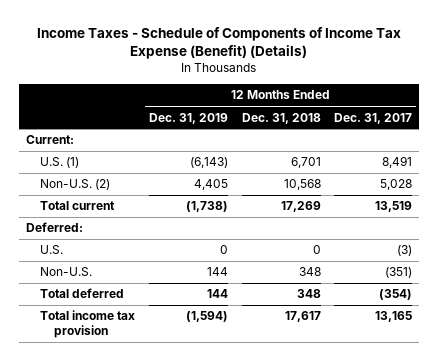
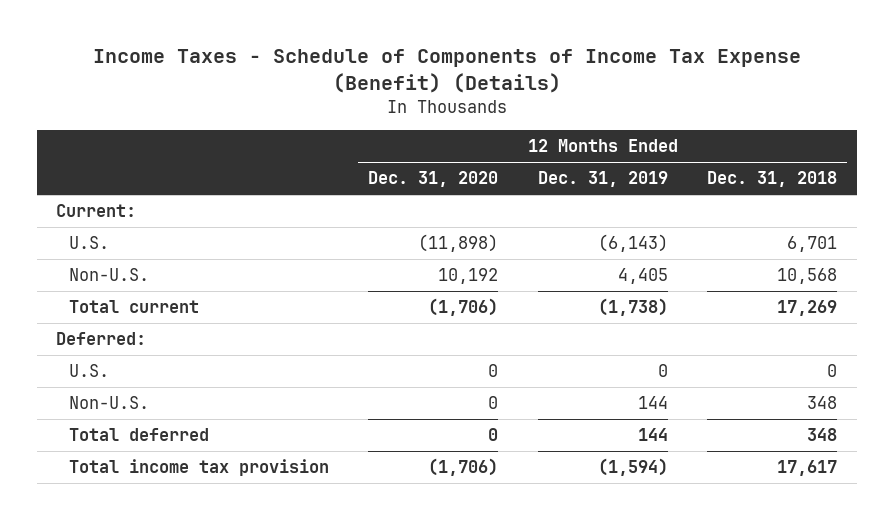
- | 12 Months Ended Dec. 31, 2019 | 12 Months Ended Dec. 31, 2018 | 12 Months Ended Dec. 31, 2017
+ | 12 Months Ended Dec. 31, 2020 | 12 Months Ended Dec. 31, 2019 | 12 Months Ended Dec. 31, 2018
- U.S. (1) | (6,143) | 6,701 | 8,491
- Non-U.S. (2) | 4,405 | 10,568 | 5,028
+ U.S. | (11,898) | (6,143) | 6,701
+ Non-U.S. | 10,192 | 4,405 | 10,568

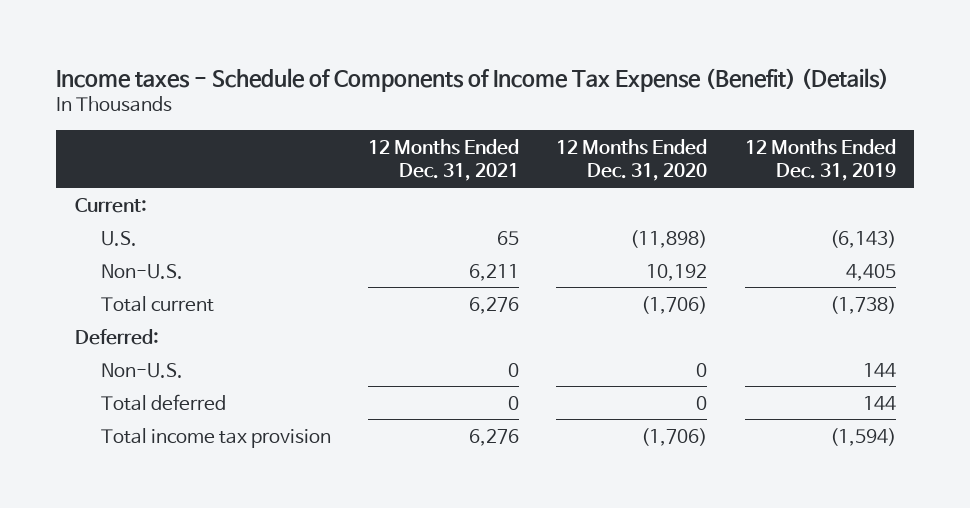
- Income Taxes - Schedule of Components of Income Tax Expense (Benefit) (Details)
+ Income taxes - Schedule of Components of Income Tax Expense (Benefit) (Details)
- | 12 Months Ended Dec. 31, 2020 | 12 Months Ended Dec. 31, 2019 | 12 Months Ended Dec. 31, 2018
+ | 12 Months Ended Dec. 31, 2021 | 12 Months Ended Dec. 31, 2020 | 12 Months Ended Dec. 31, 2019
- U.S. | 0 | 0 | 0

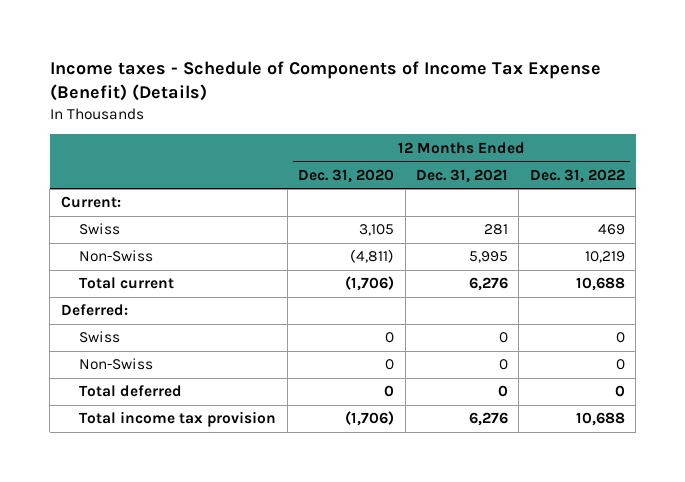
- | 12 Months Ended Dec. 31, 2021 | 12 Months Ended Dec. 31, 2020 | 12 Months Ended Dec. 31, 2019
+ | 12 Months Ended Dec. 31, 2020 | 12 Months Ended Dec. 31, 2021 | 12 Months Ended Dec. 31, 2022
- U.S. | 65 | (11,898) | (6,143)
- Non-U.S. | 6,211 | 10,192 | 4,405
+ Swiss | 3,105 | 281 | 469
+ Non-Swiss | (4,811) | 5,995 | 10,219
- Non-U.S. | 0 | 0 | 144
+ Swiss | 0 | 0 | 0
+ Non-Swiss | 0 | 0 | 0

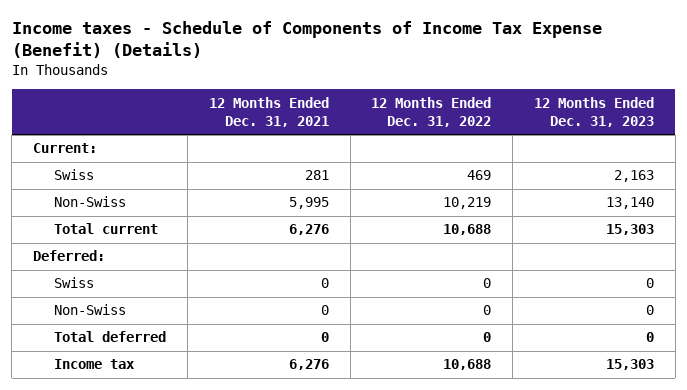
- | 12 Months Ended Dec. 31, 2020 | 12 Months Ended Dec. 31, 2021 | 12 Months Ended Dec. 31, 2022
+ | 12 Months Ended Dec. 31, 2021 | 12 Months Ended Dec. 31, 2022 | 12 Months Ended Dec. 31, 2023
- Total income tax provision | (1,706) | 6,276 | 10,688
+ Income tax | 6,276 | 10,688 | 15,303

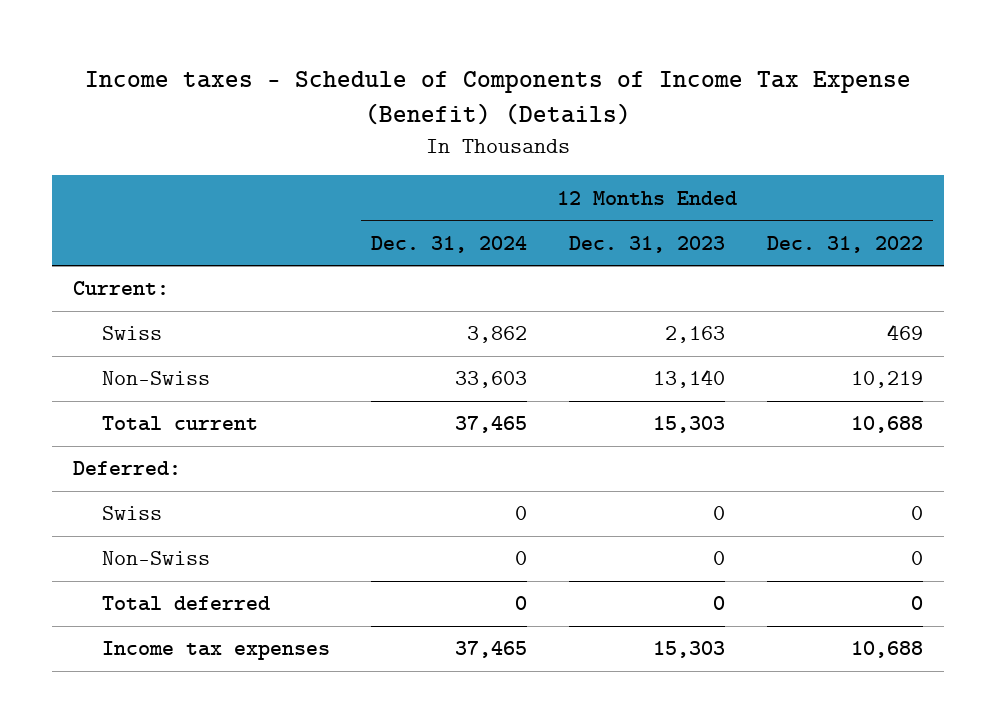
- | 12 Months Ended Dec. 31, 2021 | 12 Months Ended Dec. 31, 2022 | 12 Months Ended Dec. 31, 2023
+ | 12 Months Ended Dec. 31, 2024 | 12 Months Ended Dec. 31, 2023 | 12 Months Ended Dec. 31, 2022
- Income tax | 6,276 | 10,688 | 15,303
+ Income tax expenses | 37,465 | 15,303 | 10,688

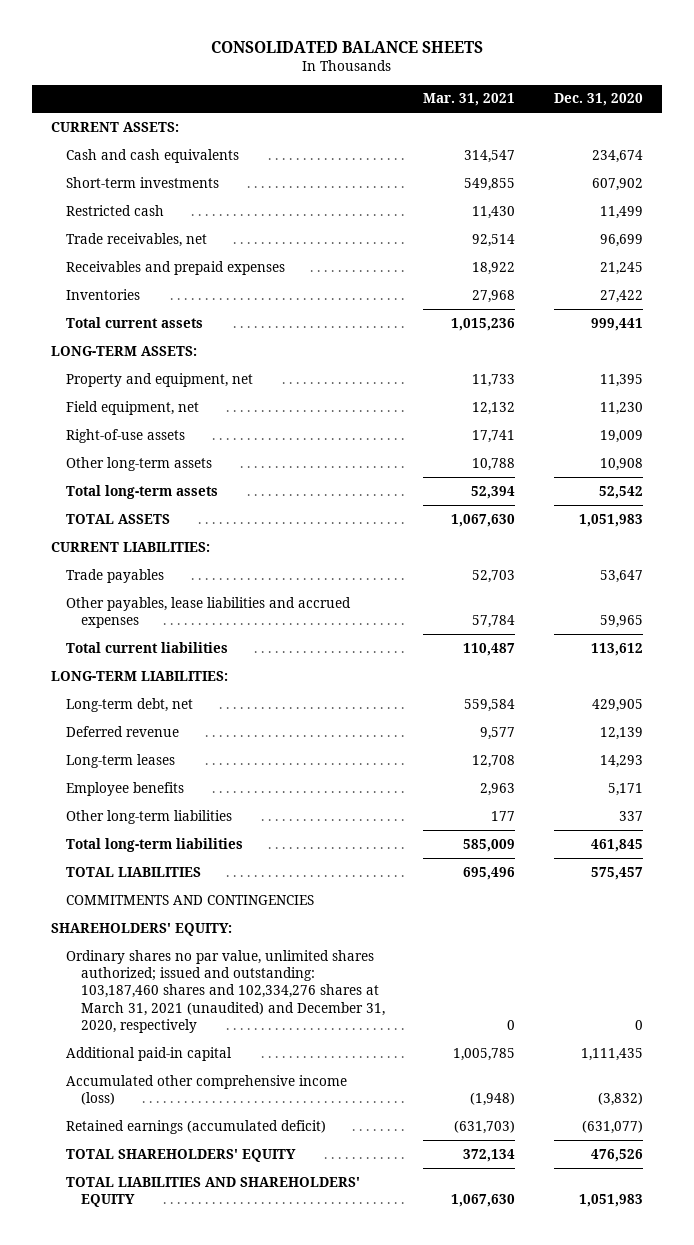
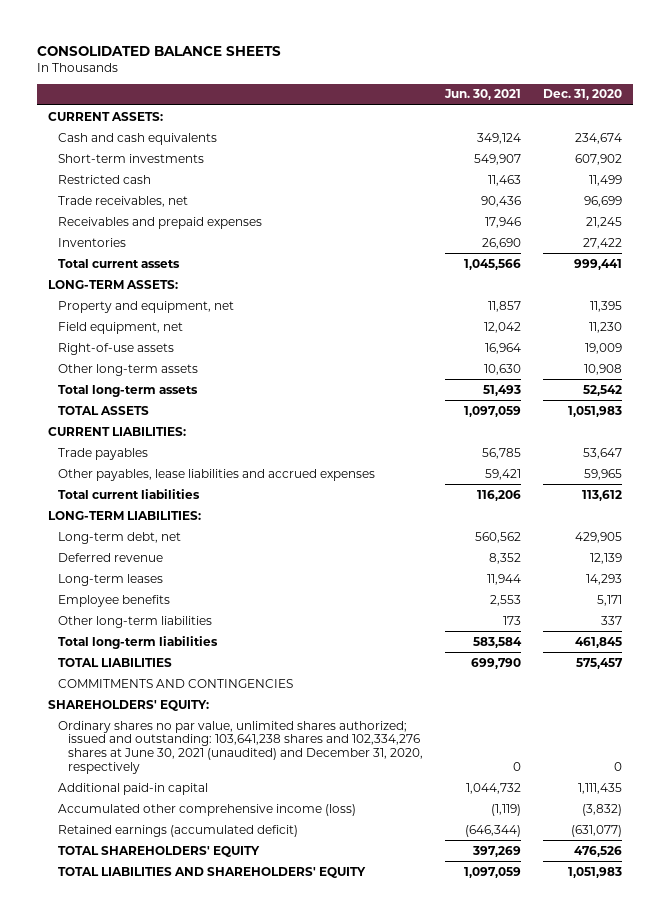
- | Mar. 31, 2021 | Dec. 31, 2020
+ | Jun. 30, 2021 | Dec. 31, 2020
- Ordinary shares no par value, unlimited shares authorized; issued and outstanding: 103,187,460 shares and 102,334,276 shares at March 31, 2021 (unaudited) and December 31, 2020, respectively | 0 | 0
+ Ordinary shares no par value, unlimited shares authorized; issued and outstanding: 103,641,238 shares and 102,334,276 shares at June 30, 2021 (unaudited) and December 31, 2020, respectively | 0 | 0

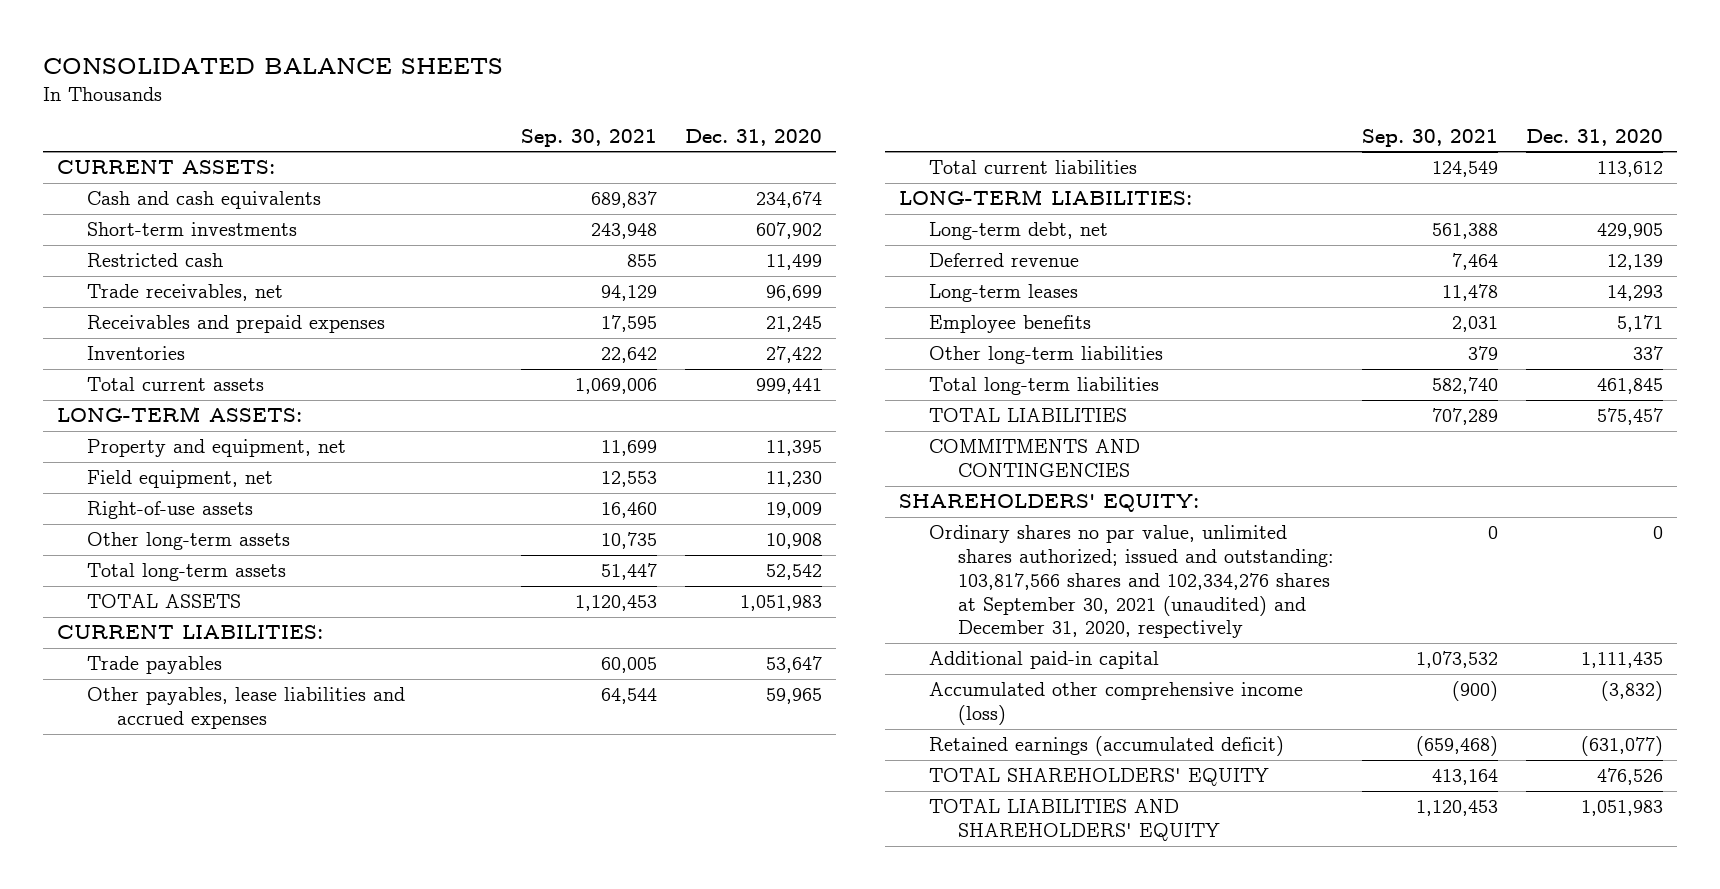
- | Jun. 30, 2021 | Dec. 31, 2020
+ | Sep. 30, 2021 | Dec. 31, 2020
- Ordinary shares no par value, unlimited shares authorized; issued and outstanding: 103,641,238 shares and 102,334,276 shares at June 30, 2021 (unaudited) and December 31, 2020, respectively | 0 | 0
+ Ordinary shares no par value, unlimited shares authorized; issued and outstanding: 103,817,566 shares and 102,334,276 shares at September 30, 2021 (unaudited) and December 31, 2020, respectively | 0 | 0

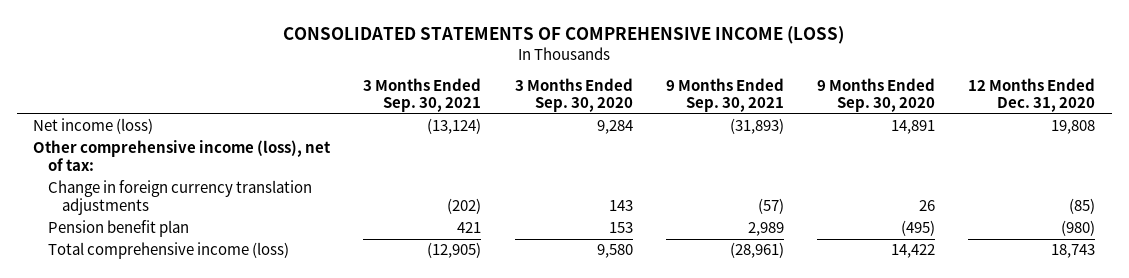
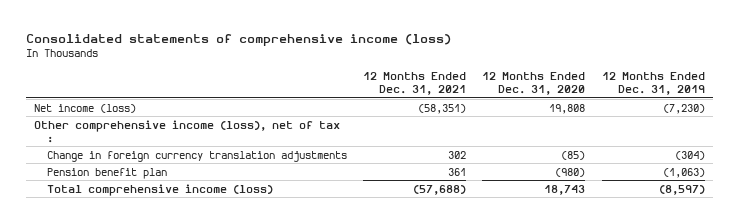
- CONSOLIDATED STATEMENTS OF COMPREHENSIVE INCOME (LOSS)
+ Consolidated statements of comprehensive income (loss)
- | 3 Months Ended Sep. 30, 2021 | 3 Months Ended Sep. 30, 2020 | 9 Months Ended Sep. 30, 2021 | 9 Months Ended Sep. 30, 2020 | 12 Months Ended Dec. 31, 2020
+ | 12 Months Ended Dec. 31, 2021 | 12 Months Ended Dec. 31, 2020 | 12 Months Ended Dec. 31, 2019
- Other comprehensive income (loss), net of tax:
+ Other comprehensive income (loss), net of tax :

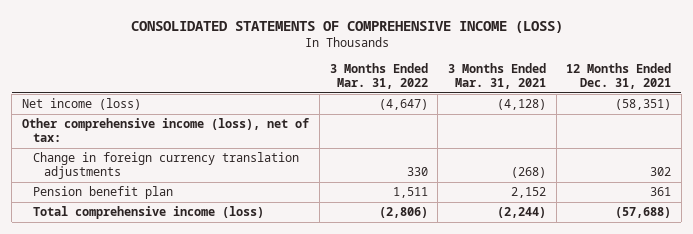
- Consolidated statements of comprehensive income (loss)
+ CONSOLIDATED STATEMENTS OF COMPREHENSIVE INCOME (LOSS)
- | 12 Months Ended Dec. 31, 2021 | 12 Months Ended Dec. 31, 2020 | 12 Months Ended Dec. 31, 2019
+ | 3 Months Ended Mar. 31, 2022 | 3 Months Ended Mar. 31, 2021 | 12 Months Ended Dec. 31, 2021
- Other comprehensive income (loss), net of tax :
+ Other comprehensive income (loss), net of tax:

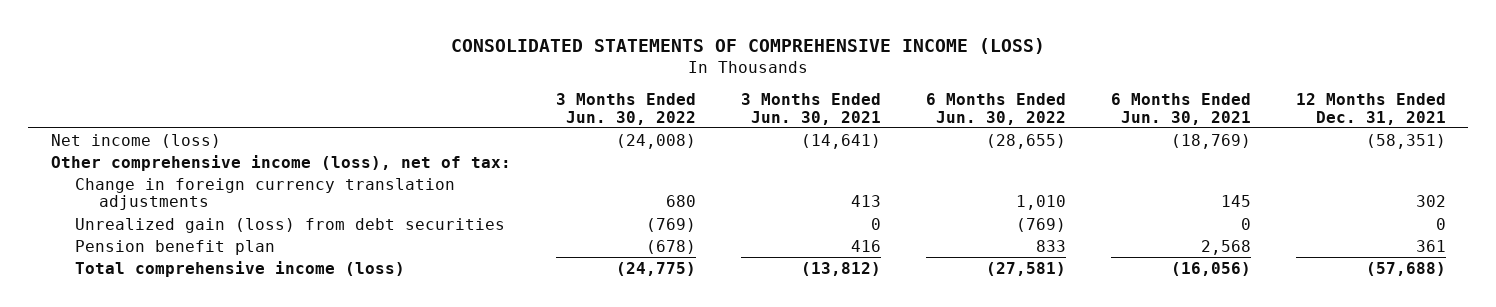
- | 3 Months Ended Mar. 31, 2022 | 3 Months Ended Mar. 31, 2021 | 12 Months Ended Dec. 31, 2021
+ | 3 Months Ended Jun. 30, 2022 | 3 Months Ended Jun. 30, 2021 | 6 Months Ended Jun. 30, 2022 | 6 Months Ended Jun. 30, 2021 | 12 Months Ended Dec. 31, 2021
+ Unrealized gain (loss) from debt securities | (769) | 0 | (769) | 0 | 0

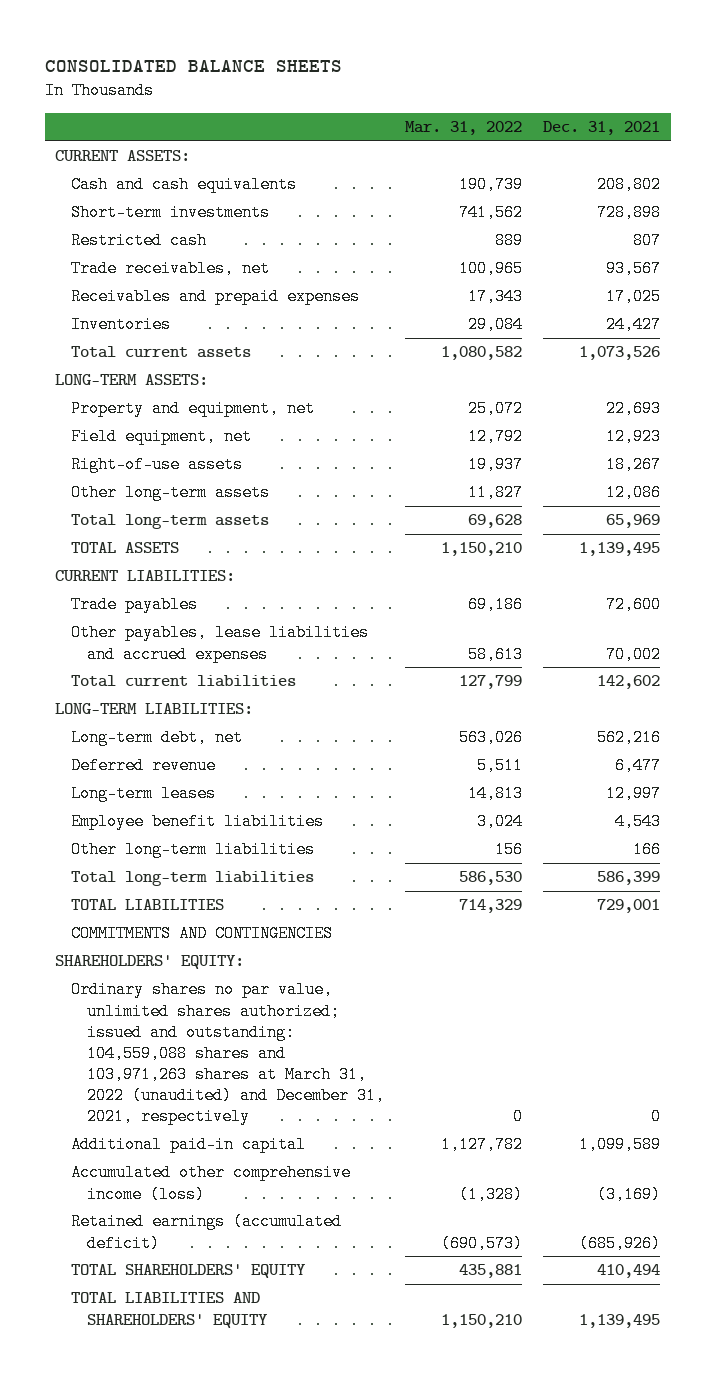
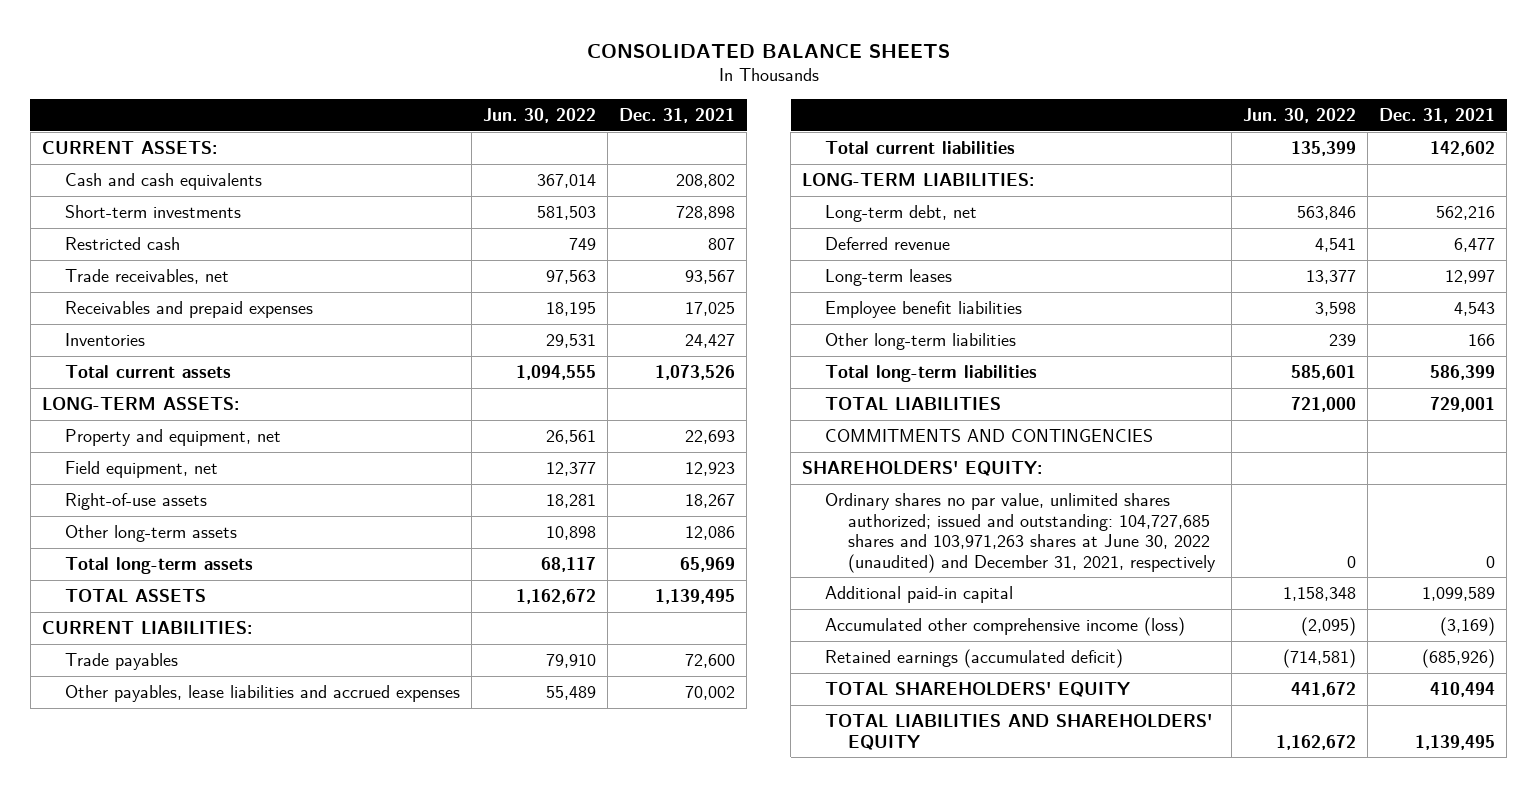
- | Mar. 31, 2022 | Dec. 31, 2021
+ | Jun. 30, 2022 | Dec. 31, 2021
- Ordinary shares no par value, unlimited shares authorized; issued and outstanding: 104,559,088 shares and 103,971,263 shares at March 31, 2022 (unaudited) and December 31, 2021, respectively | 0 | 0
+ Ordinary shares no par value, unlimited shares authorized; issued and outstanding: 104,727,685 shares and 103,971,263 shares at June 30, 2022 (unaudited) and December 31, 2021, respectively | 0 | 0

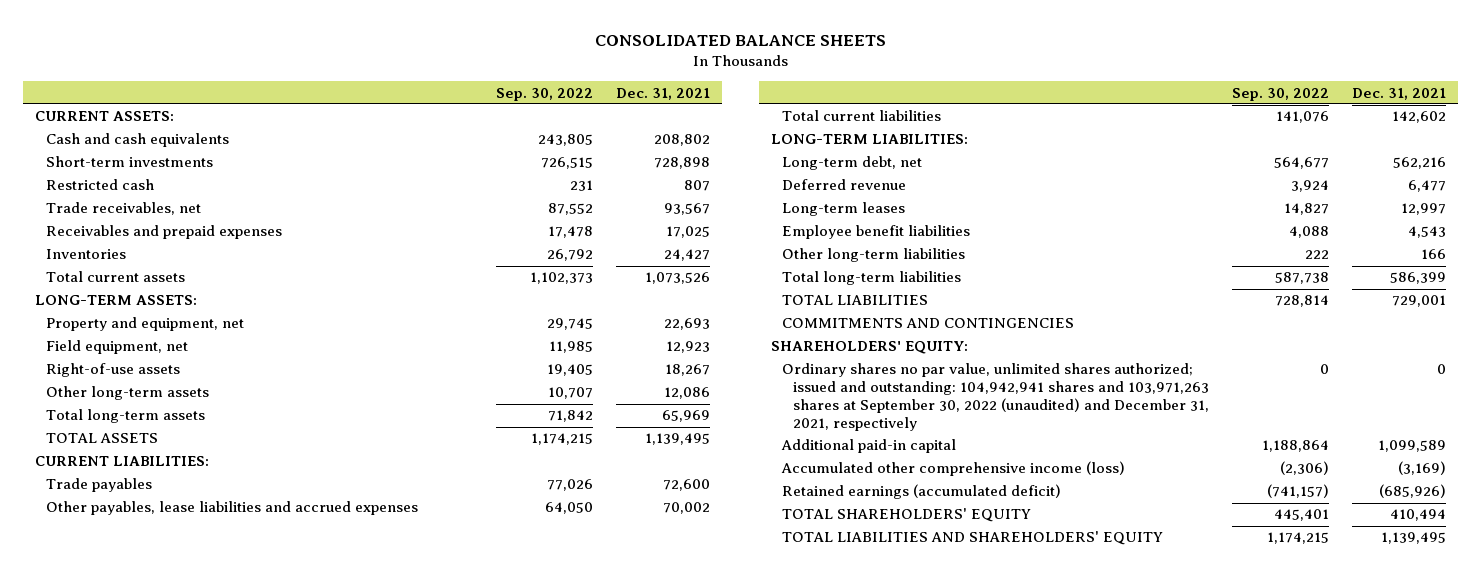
- | Jun. 30, 2022 | Dec. 31, 2021
+ | Sep. 30, 2022 | Dec. 31, 2021
- Ordinary shares no par value, unlimited shares authorized; issued and outstanding: 104,727,685 shares and 103,971,263 shares at June 30, 2022 (unaudited) and December 31, 2021, respectively | 0 | 0
+ Ordinary shares no par value, unlimited shares authorized; issued and outstanding: 104,942,941 shares and 103,971,263 shares at September 30, 2022 (unaudited) and December 31, 2021, respectively | 0 | 0

